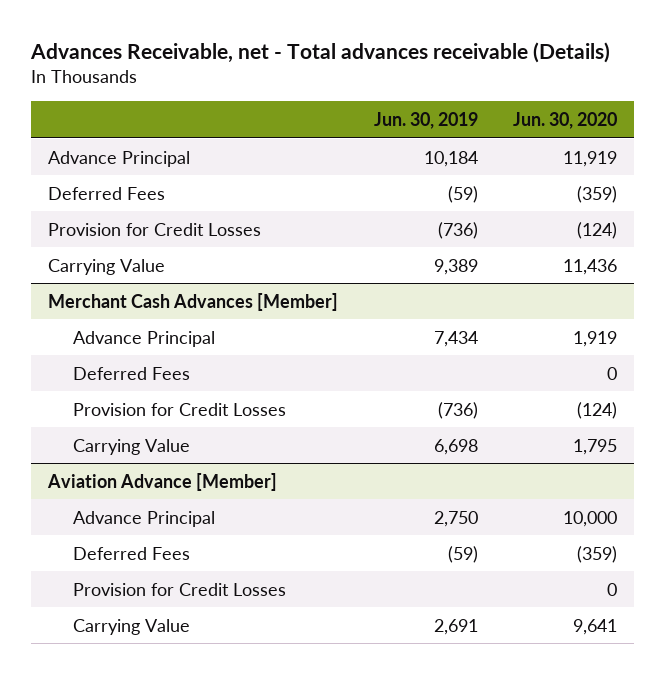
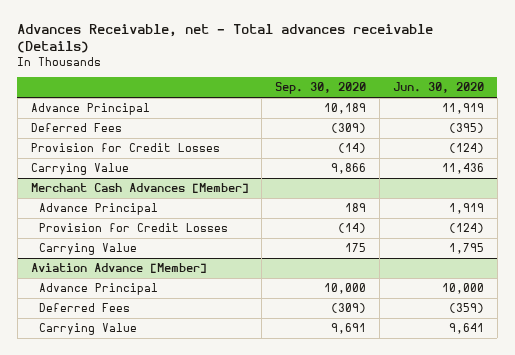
- | Jun. 30, 2019 | Jun. 30, 2020
+ | Sep. 30, 2020 | Jun. 30, 2020
- Deferred Fees | (59) | (359)
+ Deferred Fees | (309) | (395)
@ Merchant Cash Advances [Member]
- Deferred Fees | | 0
@ Aviation Advance [Member]
- Provision for Credit Losses | | 0

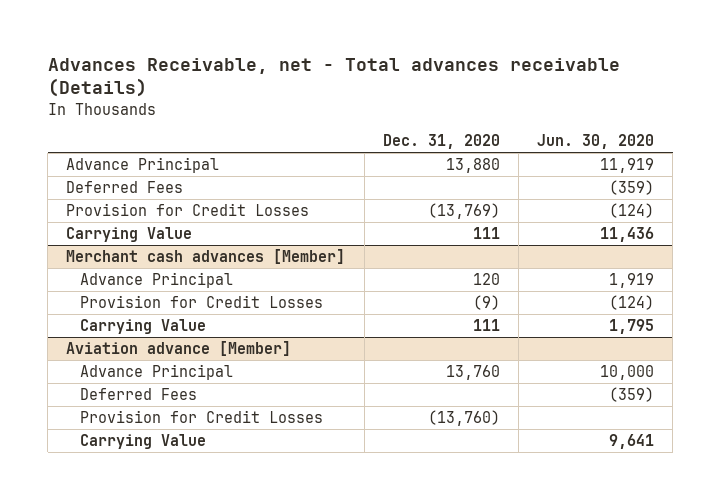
- | Sep. 30, 2020 | Jun. 30, 2020
+ | Dec. 31, 2020 | Jun. 30, 2020
- Deferred Fees | (309) | (395)
+ Deferred Fees | | (359)
- Merchant Cash Advances [Member]
+ Merchant cash advances [Member]
- Aviation Advance [Member]
+ Aviation advance [Member]
+ Provision for Credit Losses | (13,760) |

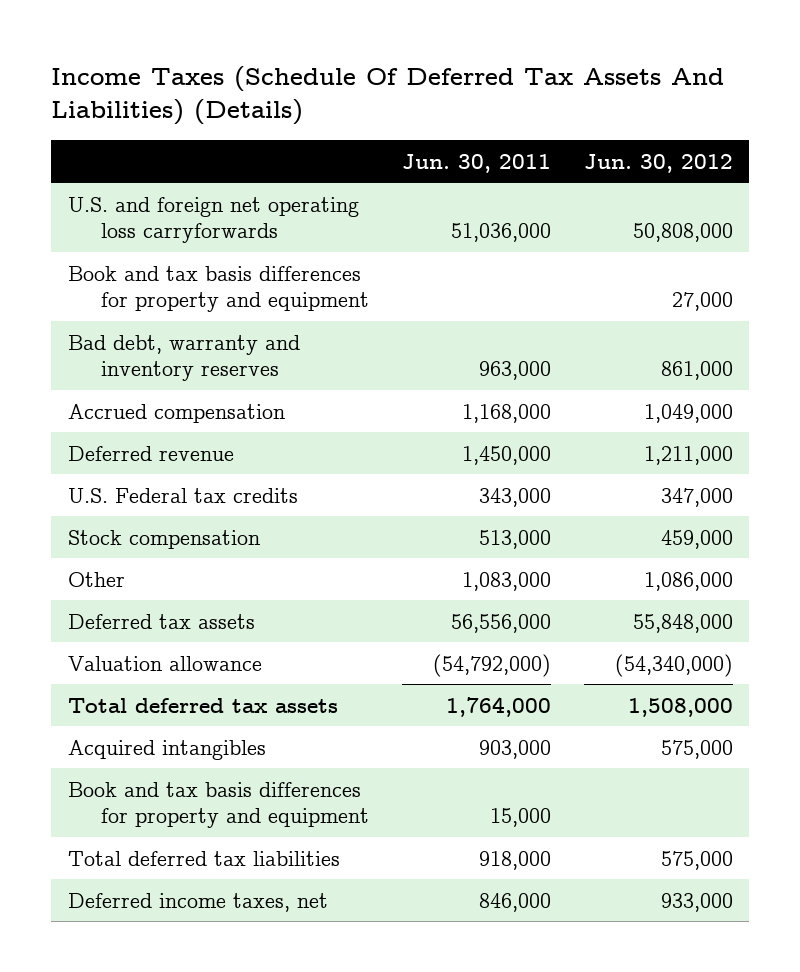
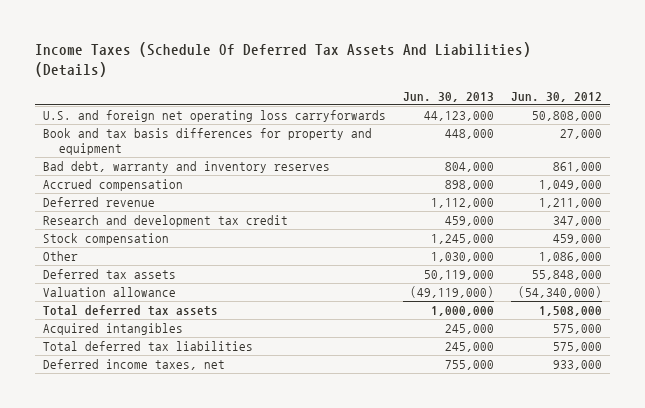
- | Jun. 30, 2011 | Jun. 30, 2012
+ | Jun. 30, 2013 | Jun. 30, 2012
- U.S. Federal tax credits | 343,000 | 347,000
+ Research and development tax credit | 459,000 | 347,000
- Book and tax basis differences for property and equipment | 15,000 |

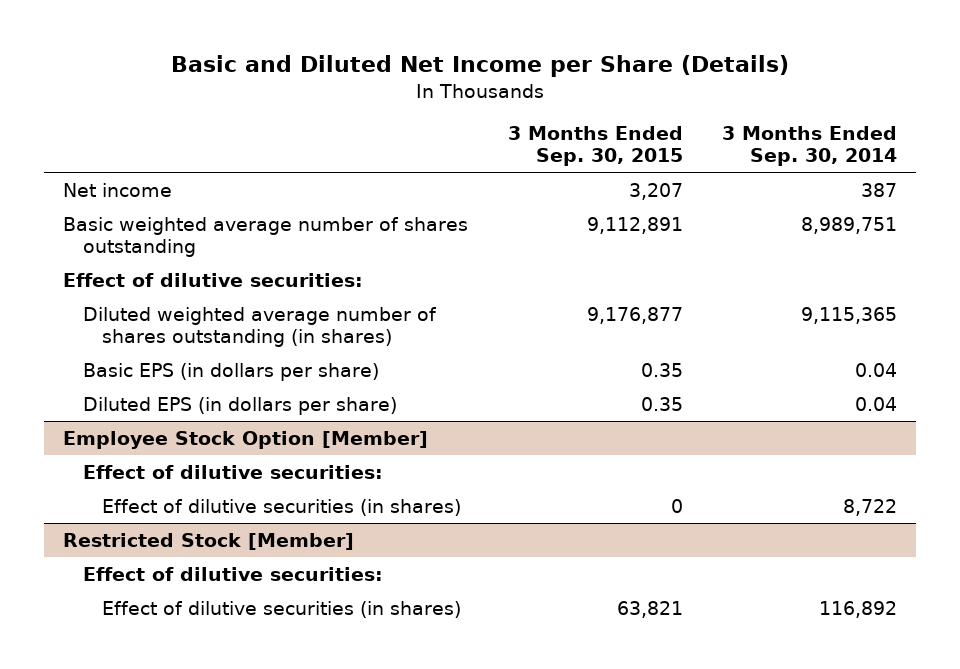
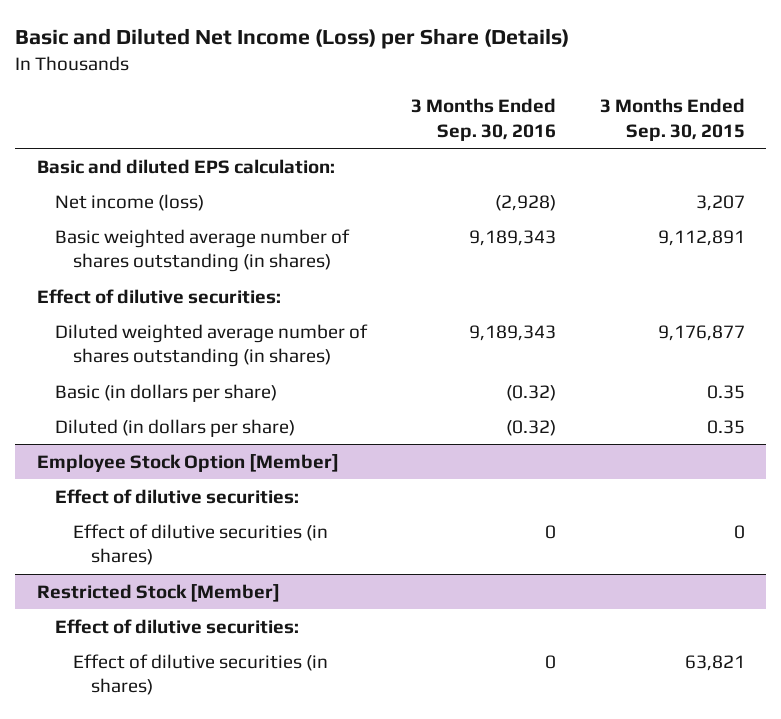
- Basic and Diluted Net Income per Share (Details)
+ Basic and Diluted Net Income (Loss) per Share (Details)
- | 3 Months Ended Sep. 30, 2015 | 3 Months Ended Sep. 30, 2014
+ | 3 Months Ended Sep. 30, 2016 | 3 Months Ended Sep. 30, 2015
- Net income | 3,207 | 387
- Basic weighted average number of shares outstanding | 9,112,891 | 8,989,751
+ Basic and diluted EPS calculation:
+ Net income (loss) | (2,928) | 3,207
+ Basic weighted average number of shares outstanding (in shares) | 9,189,343 | 9,112,891
- Basic EPS (in dollars per share) | 0.35 | 0.04
- Diluted EPS (in dollars per share) | 0.35 | 0.04
+ Basic (in dollars per share) | (0.32) | 0.35
+ Diluted (in dollars per share) | (0.32) | 0.35

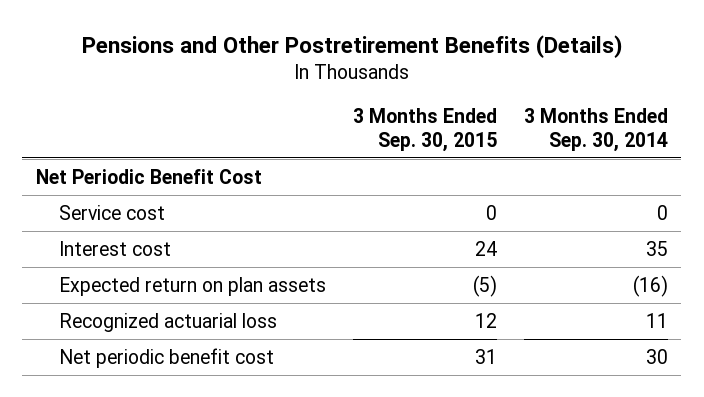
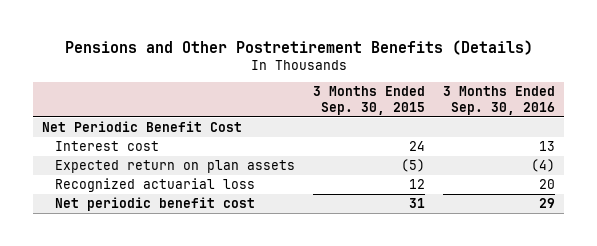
- | 3 Months Ended Sep. 30, 2015 | 3 Months Ended Sep. 30, 2014
+ | 3 Months Ended Sep. 30, 2015 | 3 Months Ended Sep. 30, 2016
- Service cost | 0 | 0

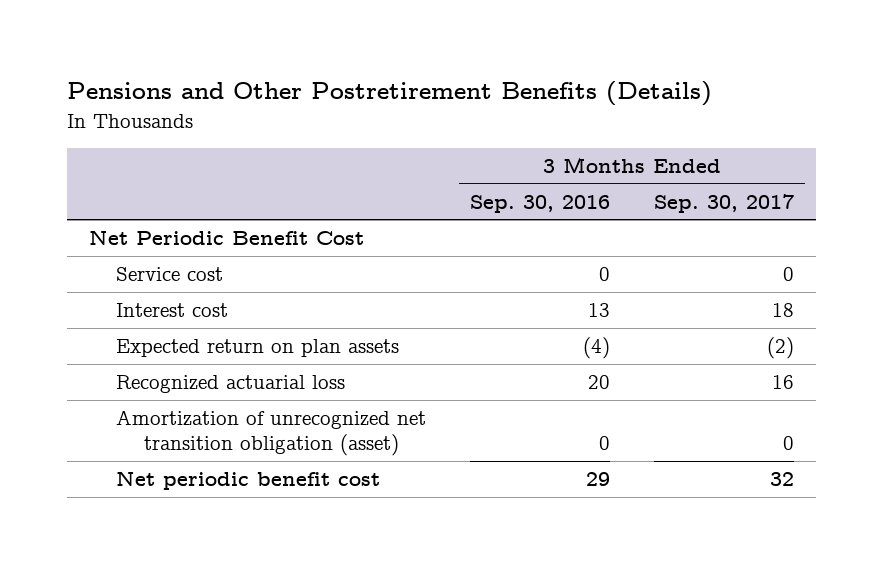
- | 3 Months Ended Sep. 30, 2015 | 3 Months Ended Sep. 30, 2016
+ | 3 Months Ended Sep. 30, 2016 | 3 Months Ended Sep. 30, 2017
+ Service cost | 0 | 0
+ Amortization of unrecognized net transition obligation (asset) | 0 | 0

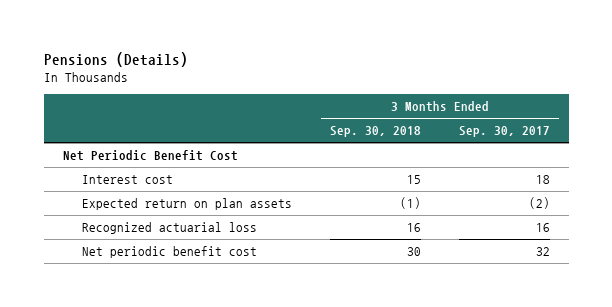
- Pensions and Other Postretirement Benefits (Details)
+ Pensions (Details)
- | 3 Months Ended Sep. 30, 2016 | 3 Months Ended Sep. 30, 2017
+ | 3 Months Ended Sep. 30, 2018 | 3 Months Ended Sep. 30, 2017
- Service cost | 0 | 0
- Amortization of unrecognized net transition obligation (asset) | 0 | 0

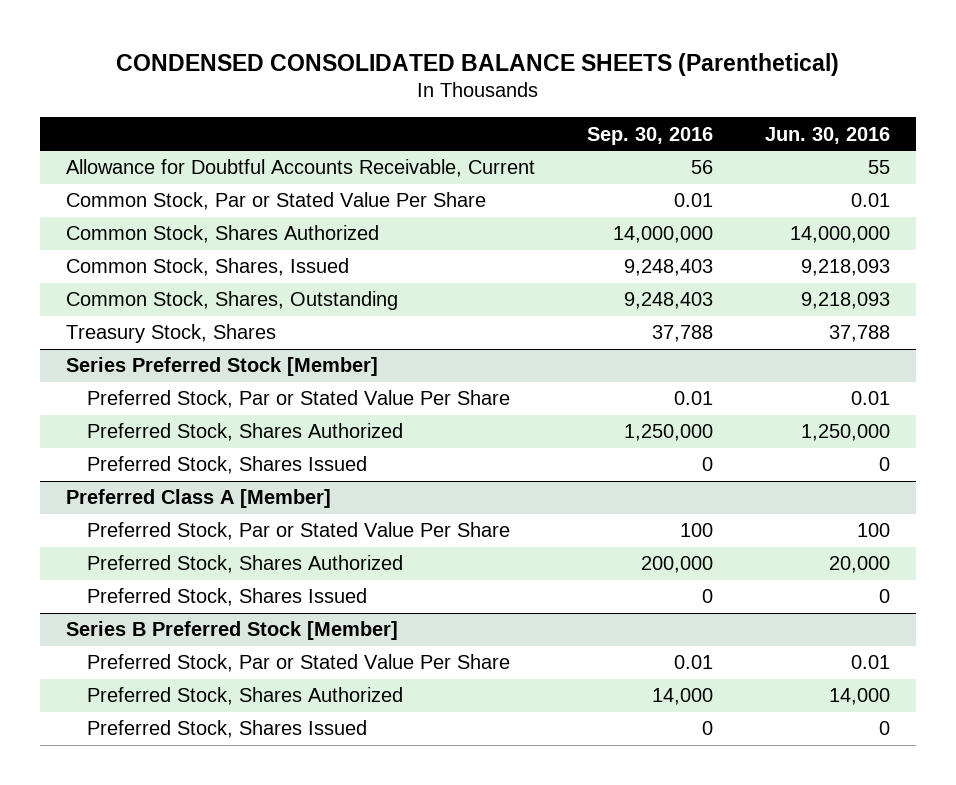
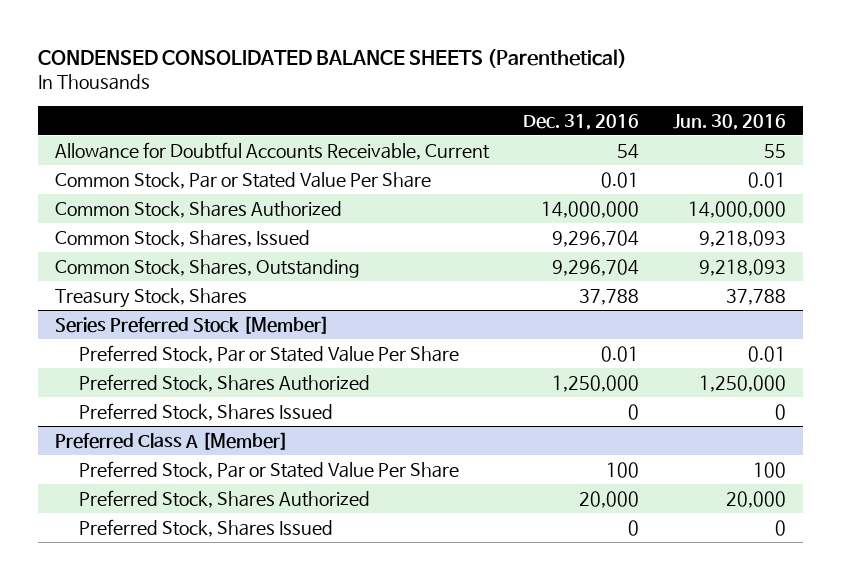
- | Sep. 30, 2016 | Jun. 30, 2016
+ | Dec. 31, 2016 | Jun. 30, 2016
- Series B Preferred Stock [Member]
- Preferred Stock, Par or Stated Value Per Share | 0.01 | 0.01
- Preferred Stock, Shares Authorized | 14,000 | 14,000
- Preferred Stock, Shares Issued | 0 | 0

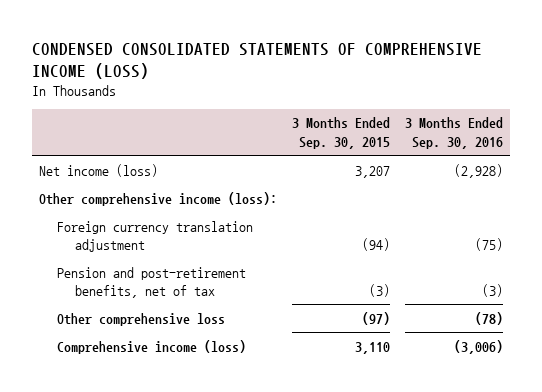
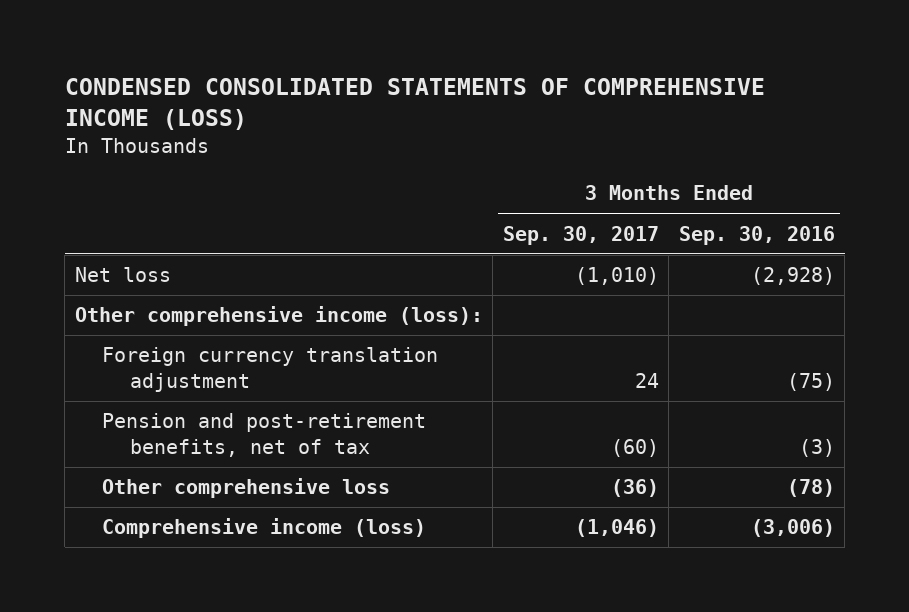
- | 3 Months Ended Sep. 30, 2015 | 3 Months Ended Sep. 30, 2016
+ | 3 Months Ended Sep. 30, 2017 | 3 Months Ended Sep. 30, 2016
- Net income (loss) | 3,207 | (2,928)
+ Net loss | (1,010) | (2,928)

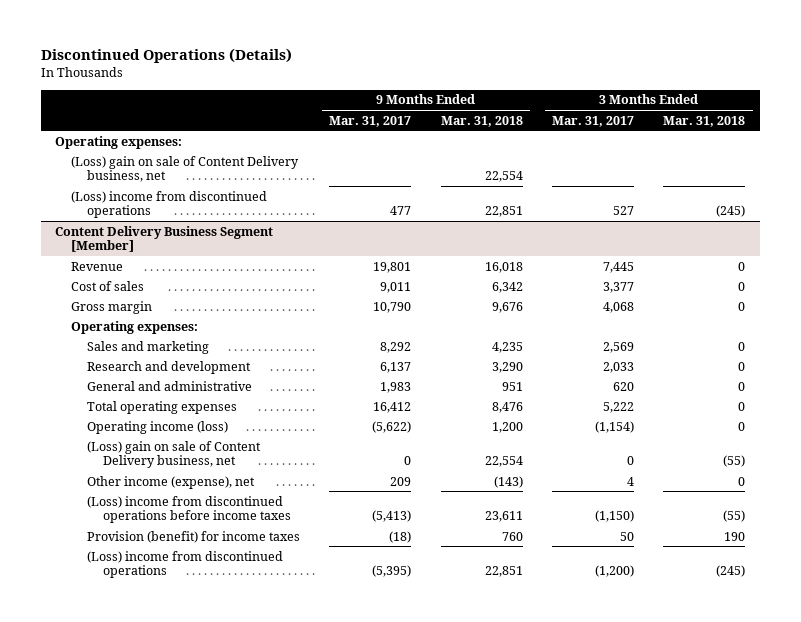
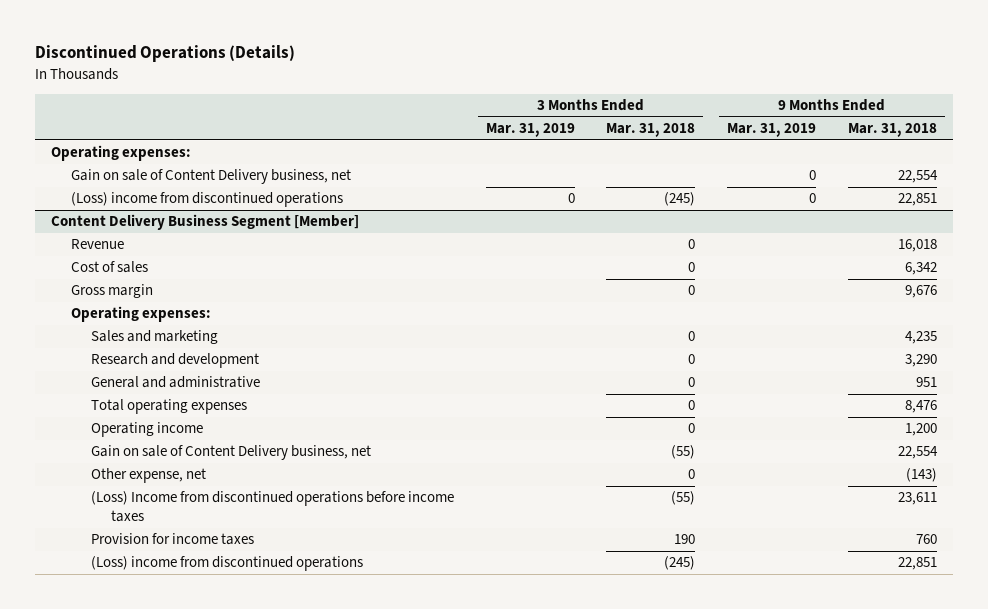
- | 9 Months Ended Mar. 31, 2017 | 9 Months Ended Mar. 31, 2018 | 3 Months Ended Mar. 31, 2017 | 3 Months Ended Mar. 31, 2018
+ | 3 Months Ended Mar. 31, 2019 | 3 Months Ended Mar. 31, 2018 | 9 Months Ended Mar. 31, 2019 | 9 Months Ended Mar. 31, 2018
- (Loss) gain on sale of Content Delivery business, net | | 22,554 | |
+ Gain on sale of Content Delivery business, net | | | 0 | 22,554
@ Content Delivery Business Segment [Member]
- Operating income (loss) | (5,622) | 1,200 | (1,154) | 0
- (Loss) gain on sale of Content Delivery business, net | 0 | 22,554 | 0 | (55)
- Other income (expense), net | 209 | (143) | 4 | 0
- (Loss) income from discontinued operations before income taxes | (5,413) | 23,611 | (1,150) | (55)
- Provision (benefit) for income taxes | (18) | 760 | 50 | 190
+ Operating income | | 0 | | 1,200
+ Gain on sale of Content Delivery business, net | | (55) | | 22,554
+ Other expense, net | | 0 | | (143)
+ (Loss) Income from discontinued operations before income taxes | | (55) | | 23,611
+ Provision for income taxes | | 190 | | 760

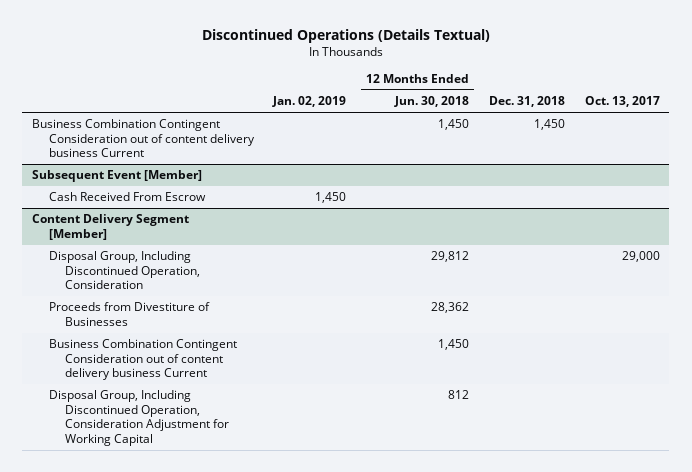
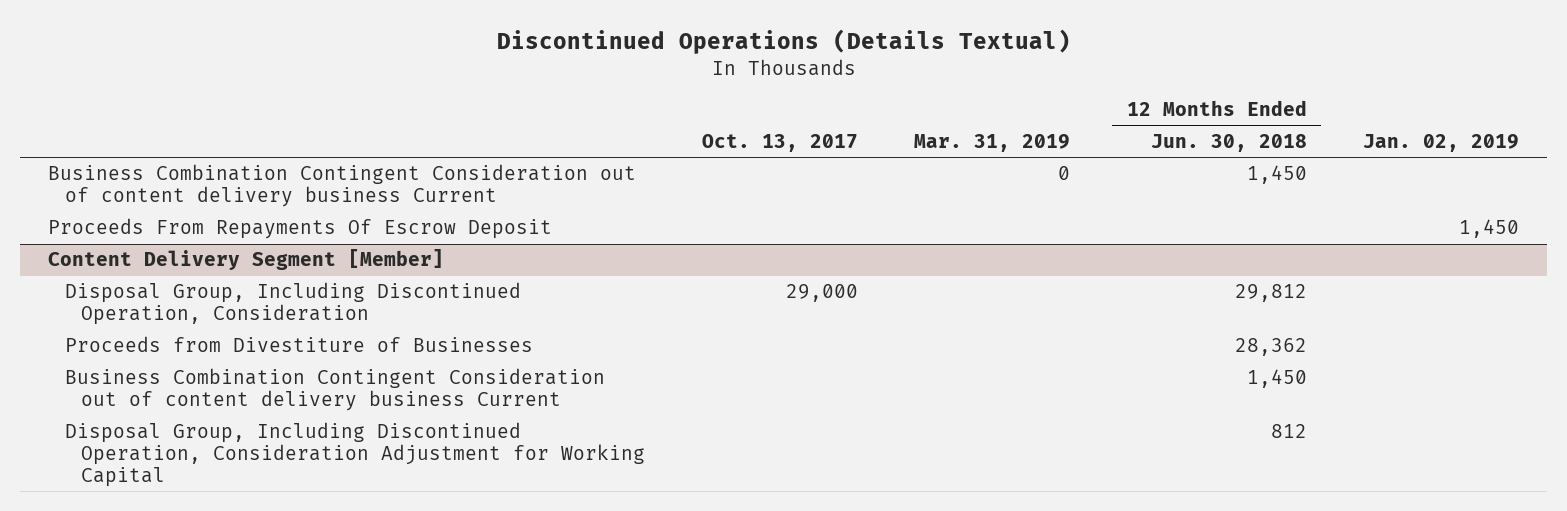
- | Jan. 02, 2019 | 12 Months Ended Jun. 30, 2018 | Dec. 31, 2018 | Oct. 13, 2017
+ | Oct. 13, 2017 | Mar. 31, 2019 | 12 Months Ended Jun. 30, 2018 | Jan. 02, 2019
- Subsequent Event [Member]
- Cash Received From Escrow | 1,450 | | |
+ Proceeds From Repayments Of Escrow Deposit | | | | 1,450

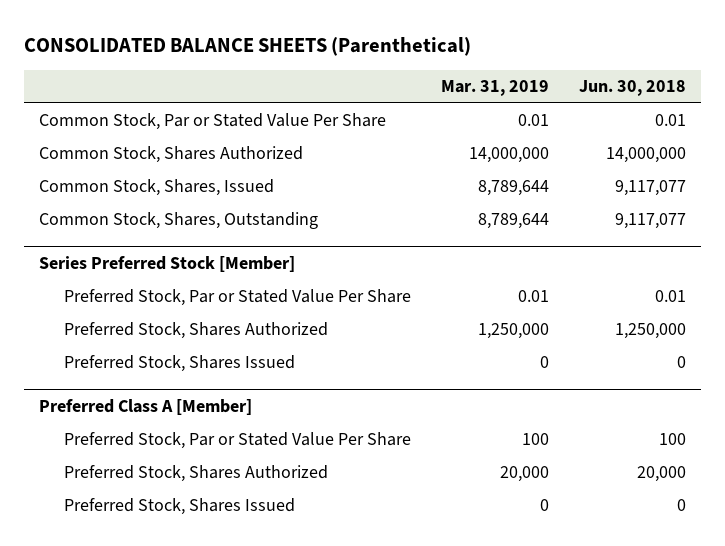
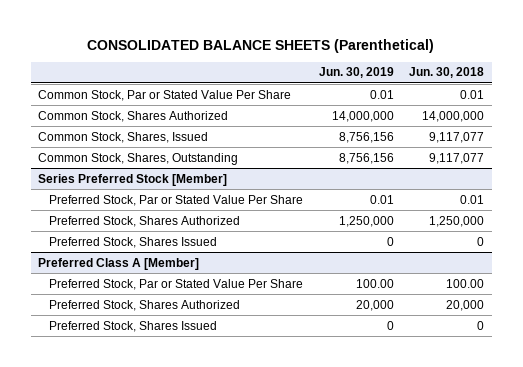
- | Mar. 31, 2019 | Jun. 30, 2018
+ | Jun. 30, 2019 | Jun. 30, 2018
@ Preferred Class A [Member]
- Preferred Stock, Par or Stated Value Per Share | 100 | 100
+ Preferred Stock, Par or Stated Value Per Share | 100.00 | 100.00

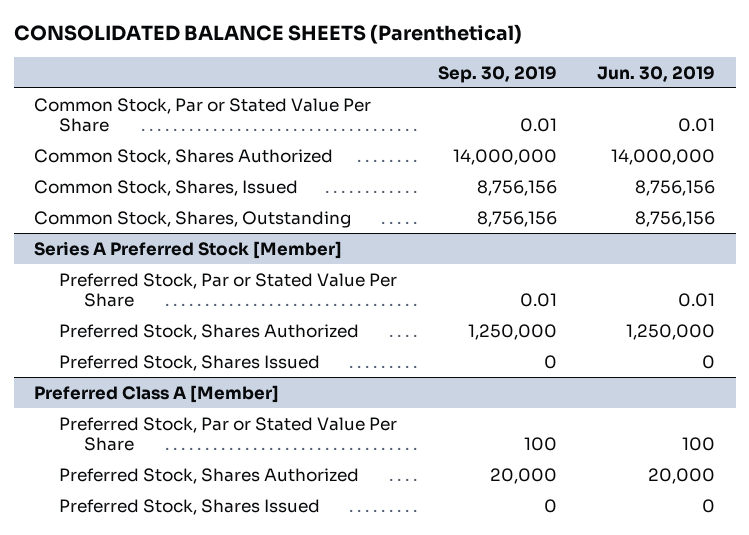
- | Jun. 30, 2019 | Jun. 30, 2018
+ | Sep. 30, 2019 | Jun. 30, 2019
- Series Preferred Stock [Member]
+ Series A Preferred Stock [Member]
@ Preferred Class A [Member]
- Preferred Stock, Par or Stated Value Per Share | 100.00 | 100.00
+ Preferred Stock, Par or Stated Value Per Share | 100 | 100

